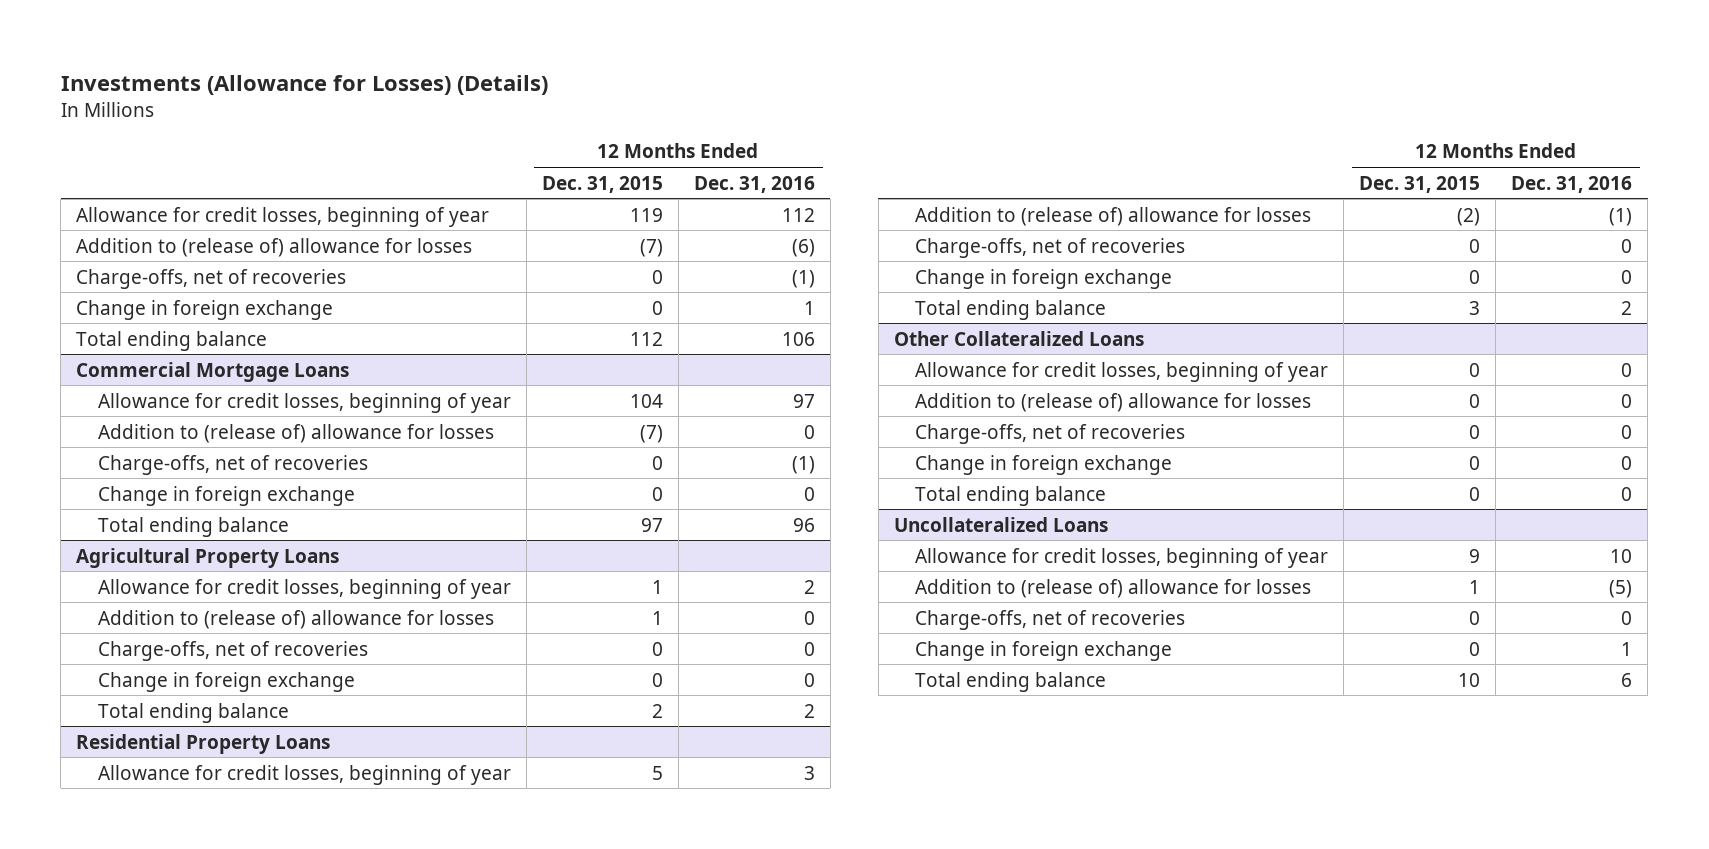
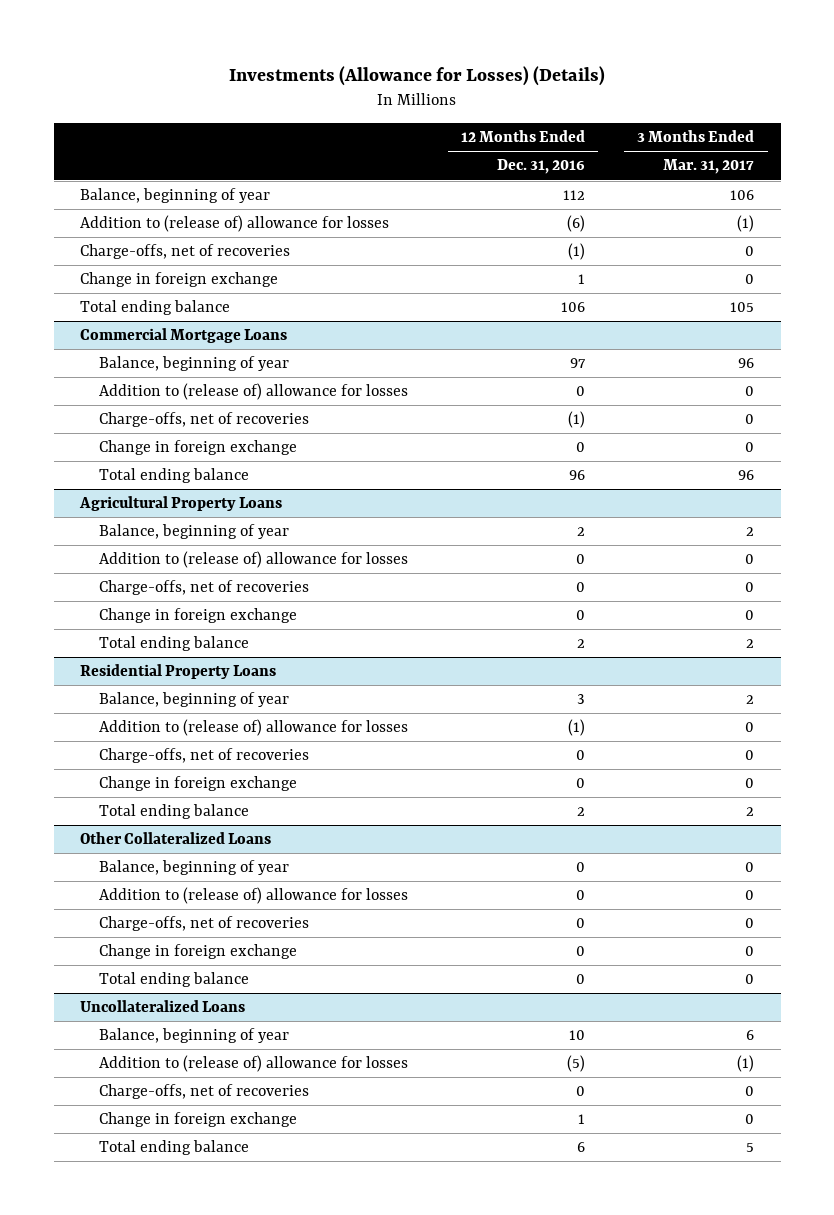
- | 12 Months Ended Dec. 31, 2015 | 12 Months Ended Dec. 31, 2016
+ | 12 Months Ended Dec. 31, 2016 | 3 Months Ended Mar. 31, 2017
- Allowance for credit losses, beginning of year | 119 | 112
+ Balance, beginning of year | 112 | 106
@ Commercial Mortgage Loans
- Allowance for credit losses, beginning of year | 104 | 97
+ Balance, beginning of year | 97 | 96
@ Agricultural Property Loans
- Allowance for credit losses, beginning of year | 1 | 2
+ Balance, beginning of year | 2 | 2
@ Residential Property Loans
- Allowance for credit losses, beginning of year | 5 | 3
+ Balance, beginning of year | 3 | 2
@ Other Collateralized Loans
- Allowance for credit losses, beginning of year | 0 | 0
+ Balance, beginning of year | 0 | 0
@ Uncollateralized Loans
- Allowance for credit losses, beginning of year | 9 | 10
+ Balance, beginning of year | 10 | 6

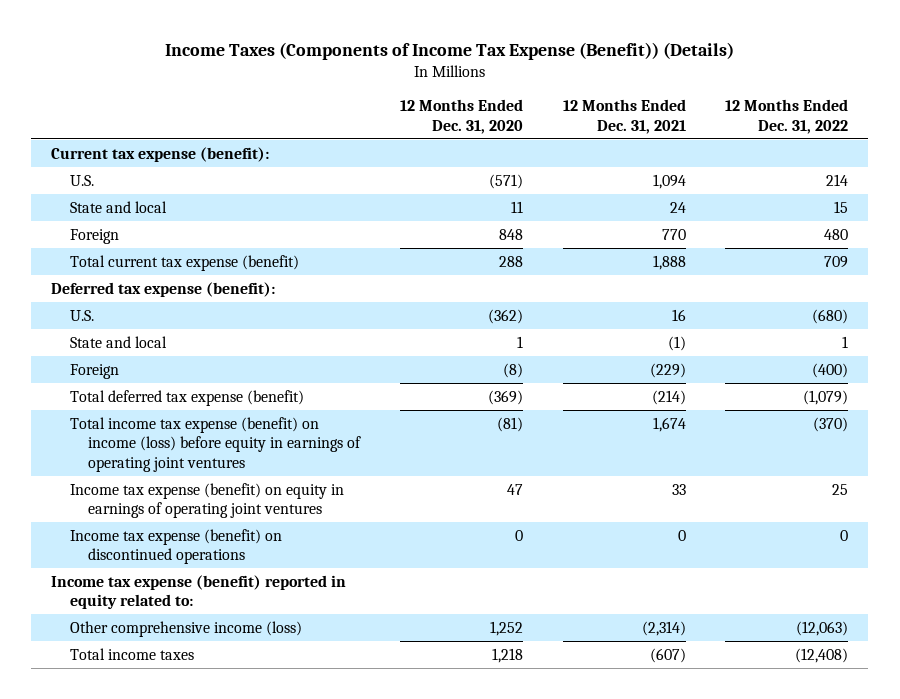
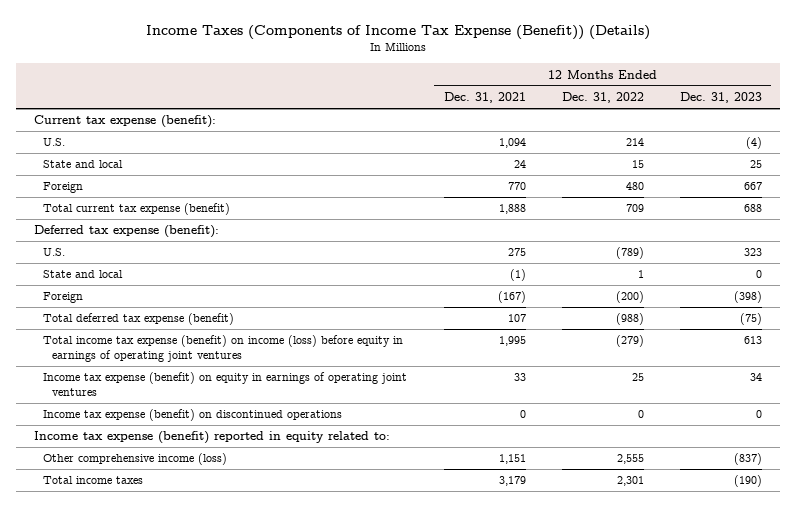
- | 12 Months Ended Dec. 31, 2020 | 12 Months Ended Dec. 31, 2021 | 12 Months Ended Dec. 31, 2022
+ | 12 Months Ended Dec. 31, 2021 | 12 Months Ended Dec. 31, 2022 | 12 Months Ended Dec. 31, 2023
- U.S. | (362) | 16 | (680)
+ U.S. | 275 | (789) | 323
- Foreign | (8) | (229) | (400)
- Total deferred tax expense (benefit) | (369) | (214) | (1,079)
- Total income tax expense (benefit) on income (loss) before equity in earnings of operating joint ventures | (81) | 1,674 | (370)
+ Foreign | (167) | (200) | (398)
+ Total deferred tax expense (benefit) | 107 | (988) | (75)
+ Total income tax expense (benefit) on income (loss) before equity in earnings of operating joint ventures | 1,995 | (279) | 613
- Other comprehensive income (loss) | 1,252 | (2,314) | (12,063)
- Total income taxes | 1,218 | (607) | (12,408)
+ Other comprehensive income (loss) | 1,151 | 2,555 | (837)
+ Total income taxes | 3,179 | 2,301 | (190)

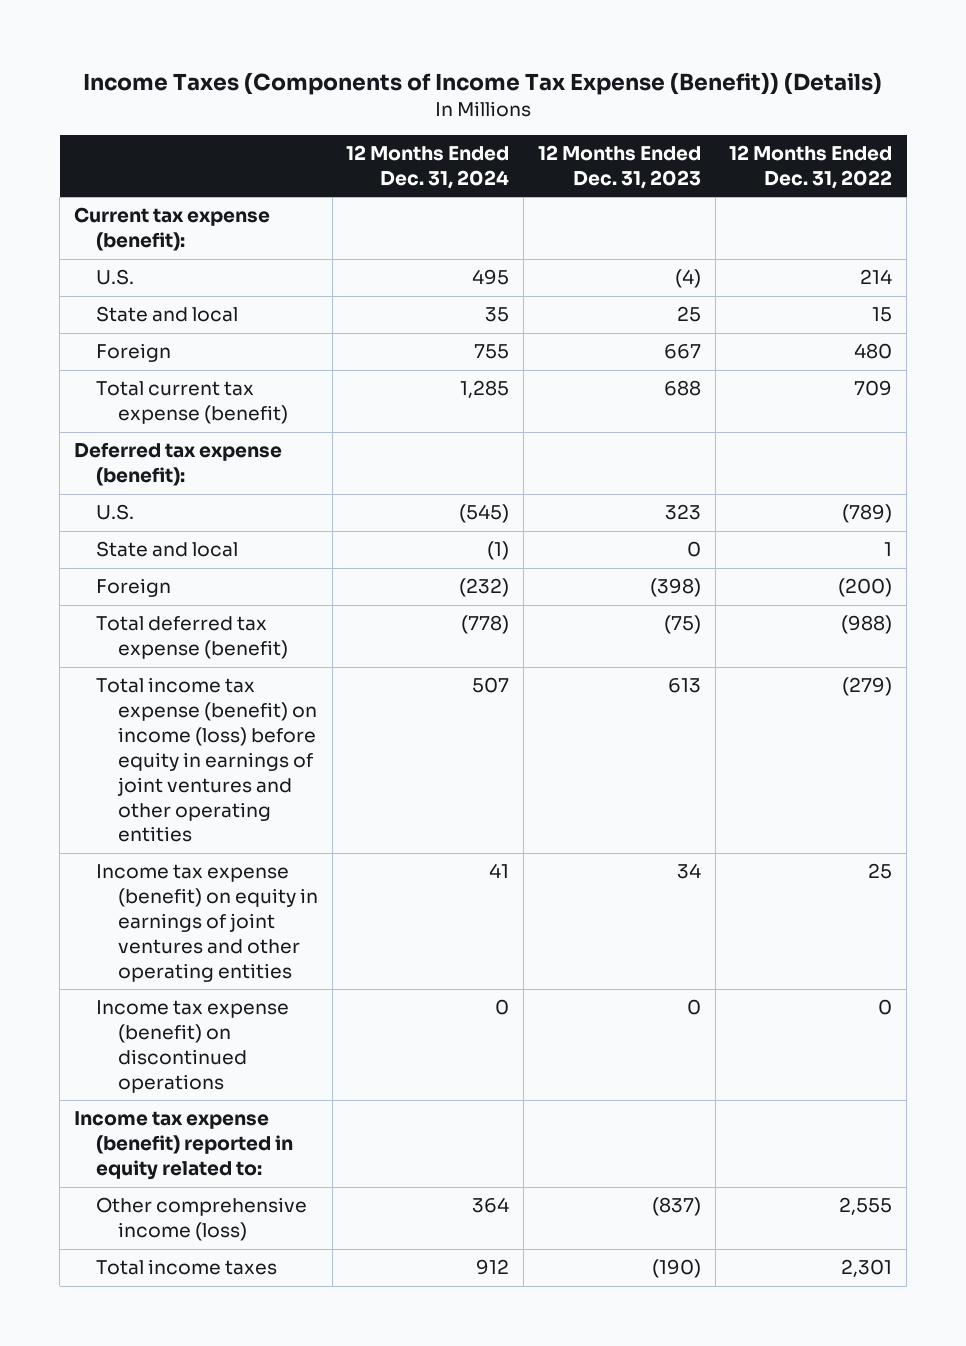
- | 12 Months Ended Dec. 31, 2021 | 12 Months Ended Dec. 31, 2022 | 12 Months Ended Dec. 31, 2023
+ | 12 Months Ended Dec. 31, 2024 | 12 Months Ended Dec. 31, 2023 | 12 Months Ended Dec. 31, 2022
- Total income tax expense (benefit) on income (loss) before equity in earnings of operating joint ventures | 1,995 | (279) | 613
- Income tax expense (benefit) on equity in earnings of operating joint ventures | 33 | 25 | 34
+ Total income tax expense (benefit) on income (loss) before equity in earnings of joint ventures and other operating entities | 507 | 613 | (279)
+ Income tax expense (benefit) on equity in earnings of joint ventures and other operating entities | 41 | 34 | 25

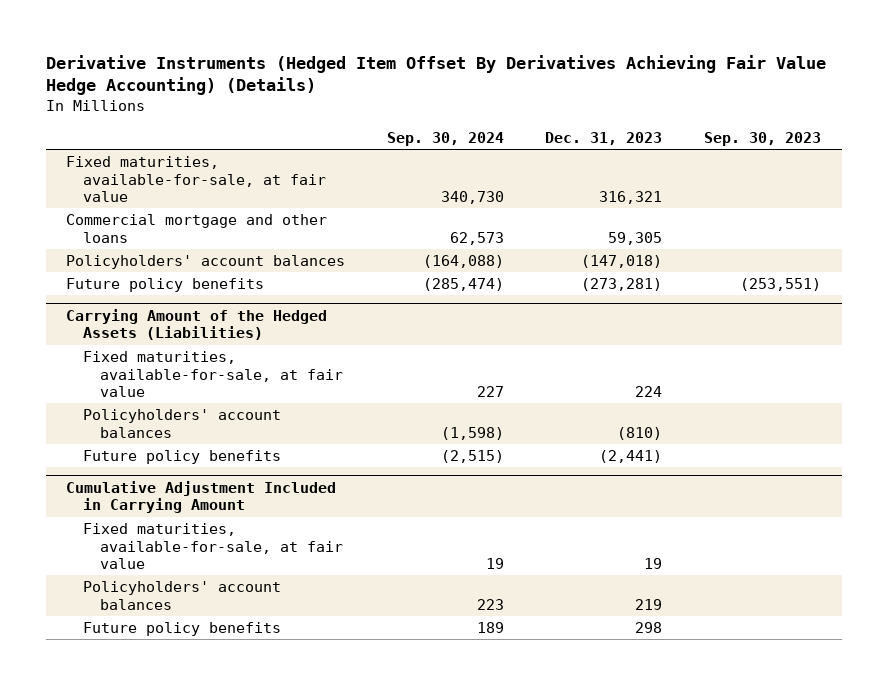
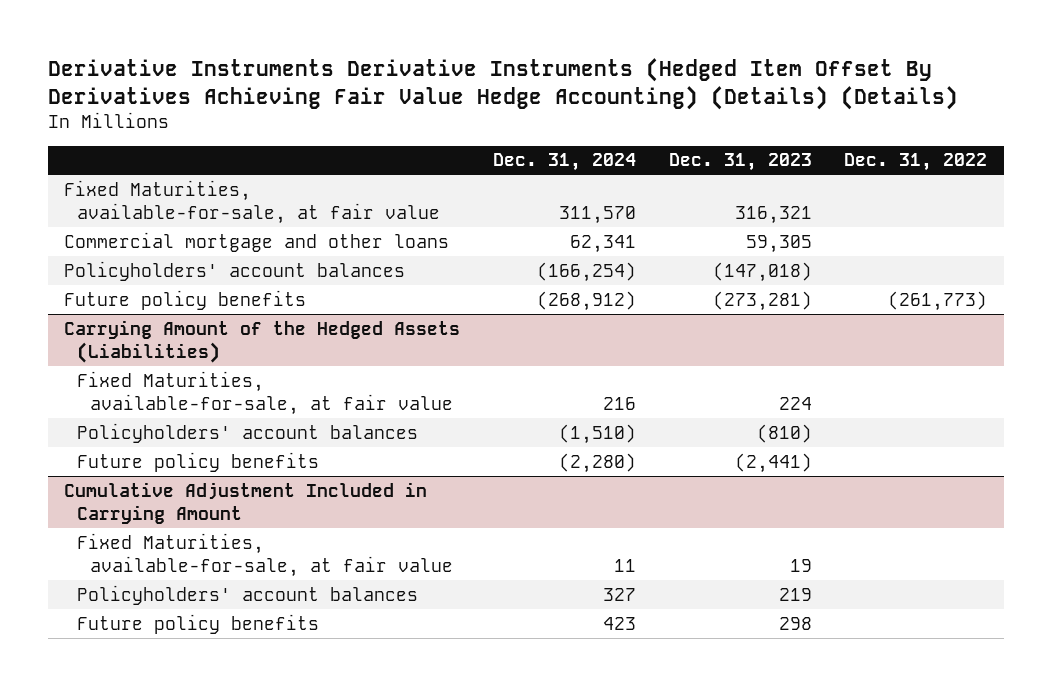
- Derivative Instruments (Hedged Item Offset By Derivatives Achieving Fair Value Hedge Accounting) (Details)
+ Derivative Instruments Derivative Instruments (Hedged Item Offset By Derivatives Achieving Fair Value Hedge Accounting) (Details) (Details)
- | Sep. 30, 2024 | Dec. 31, 2023 | Sep. 30, 2023
+ | Dec. 31, 2024 | Dec. 31, 2023 | Dec. 31, 2022
- Fixed maturities, available-for-sale, at fair value | 340,730 | 316,321 |
+ Fixed Maturities, available-for-sale, at fair value | 311,570 | 316,321 |
@ Carrying Amount of the Hedged Assets (Liabilities)
- Fixed maturities, available-for-sale, at fair value | 227 | 224 |
+ Fixed Maturities, available-for-sale, at fair value | 216 | 224 |
@ Cumulative Adjustment Included in Carrying Amount
- Fixed maturities, available-for-sale, at fair value | 19 | 19 |
+ Fixed Maturities, available-for-sale, at fair value | 11 | 19 |

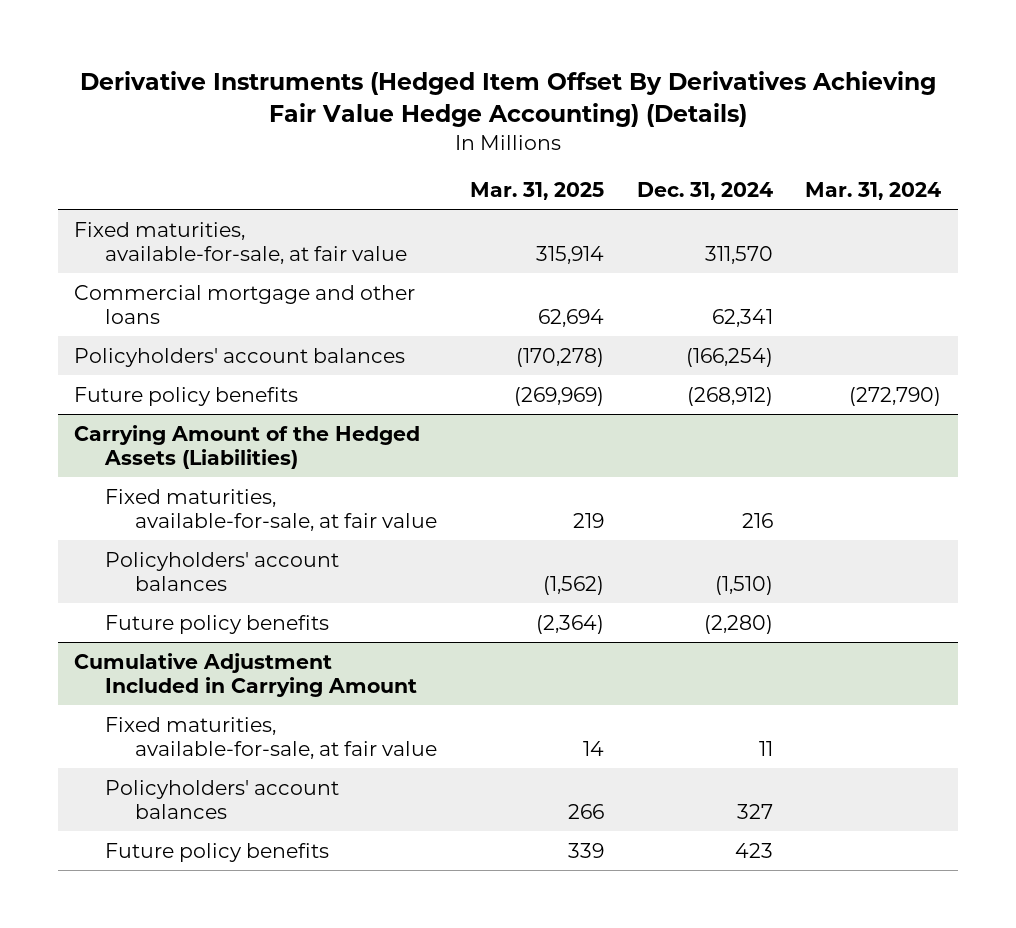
- Derivative Instruments Derivative Instruments (Hedged Item Offset By Derivatives Achieving Fair Value Hedge Accounting) (Details) (Details)
+ Derivative Instruments (Hedged Item Offset By Derivatives Achieving Fair Value Hedge Accounting) (Details)
- | Dec. 31, 2024 | Dec. 31, 2023 | Dec. 31, 2022
+ | Mar. 31, 2025 | Dec. 31, 2024 | Mar. 31, 2024
- Fixed Maturities, available-for-sale, at fair value | 311,570 | 316,321 |
+ Fixed maturities, available-for-sale, at fair value | 315,914 | 311,570 |
@ Carrying Amount of the Hedged Assets (Liabilities)
- Fixed Maturities, available-for-sale, at fair value | 216 | 224 |
+ Fixed maturities, available-for-sale, at fair value | 219 | 216 |
@ Cumulative Adjustment Included in Carrying Amount
- Fixed Maturities, available-for-sale, at fair value | 11 | 19 |
+ Fixed maturities, available-for-sale, at fair value | 14 | 11 |

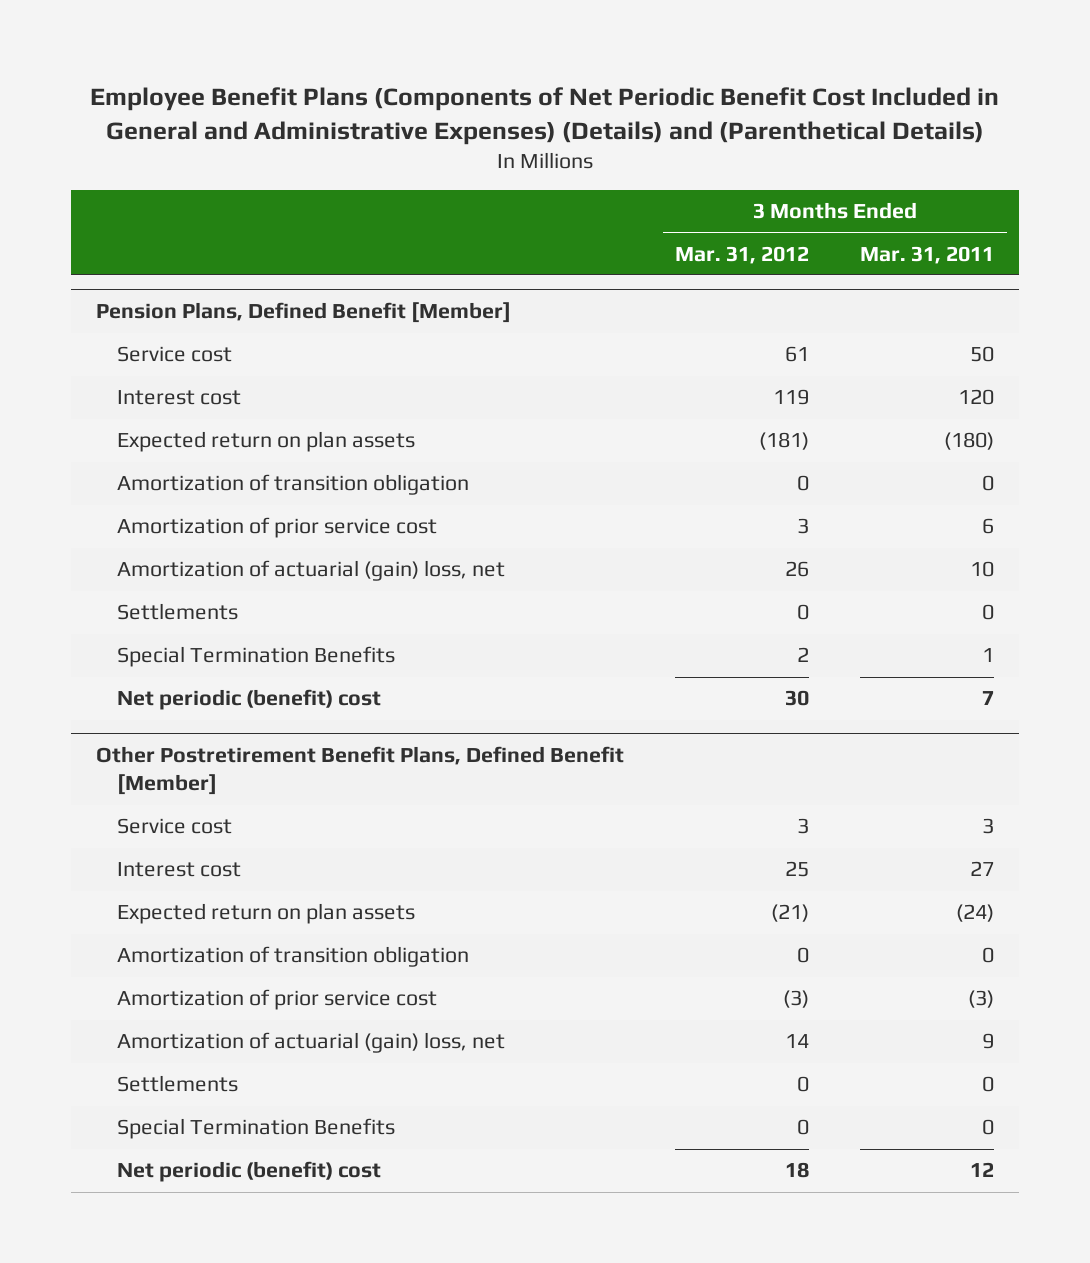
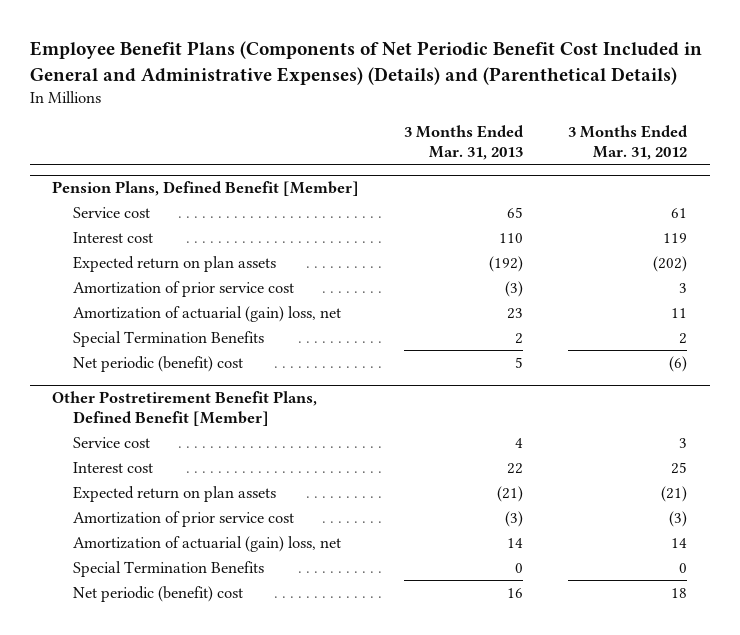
- | 3 Months Ended Mar. 31, 2012 | 3 Months Ended Mar. 31, 2011
+ | 3 Months Ended Mar. 31, 2013 | 3 Months Ended Mar. 31, 2012
@ Pension Plans, Defined Benefit [Member]
- Expected return on plan assets | (181) | (180)
- Amortization of transition obligation | 0 | 0
+ Expected return on plan assets | (192) | (202)
- Amortization of actuarial (gain) loss, net | 26 | 10
- Settlements | 0 | 0
+ Amortization of actuarial (gain) loss, net | 23 | 11
- Net periodic (benefit) cost | 30 | 7
+ Net periodic (benefit) cost | 5 | (6)
@ Other Postretirement Benefit Plans, Defined Benefit [Member]
- Amortization of transition obligation | 0 | 0
- Settlements | 0 | 0

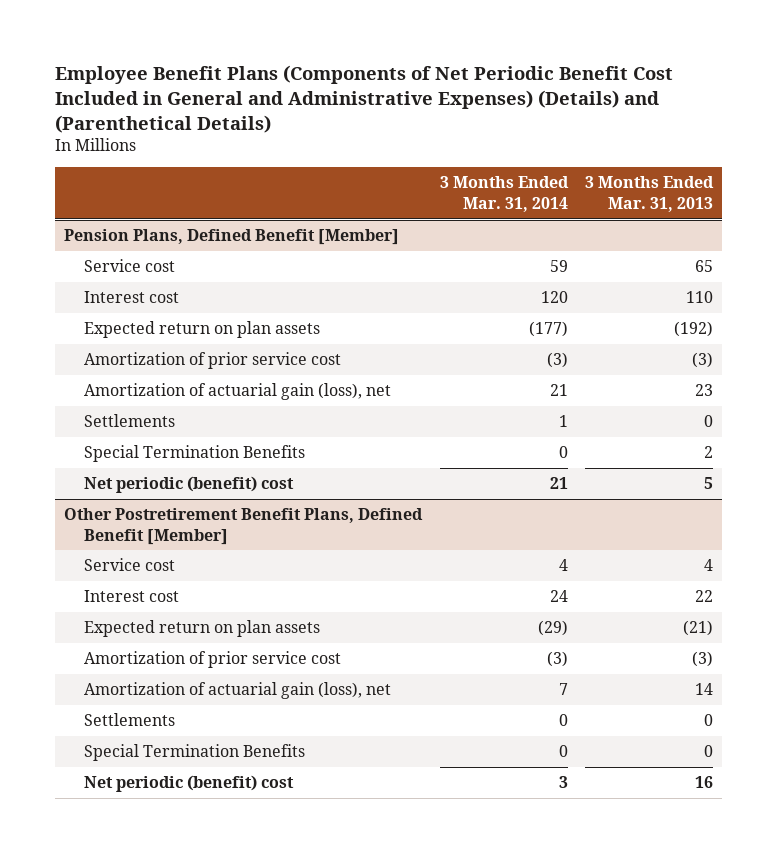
- | 3 Months Ended Mar. 31, 2013 | 3 Months Ended Mar. 31, 2012
+ | 3 Months Ended Mar. 31, 2014 | 3 Months Ended Mar. 31, 2013
@ Pension Plans, Defined Benefit [Member]
- Amortization of actuarial (gain) loss, net | 23 | 11
+ Amortization of actuarial gain (loss), net | 21 | 23
+ Settlements | 1 | 0
@ Other Postretirement Benefit Plans, Defined Benefit [Member]
- Amortization of actuarial (gain) loss, net | 14 | 14
+ Amortization of actuarial gain (loss), net | 7 | 14
+ Settlements | 0 | 0

